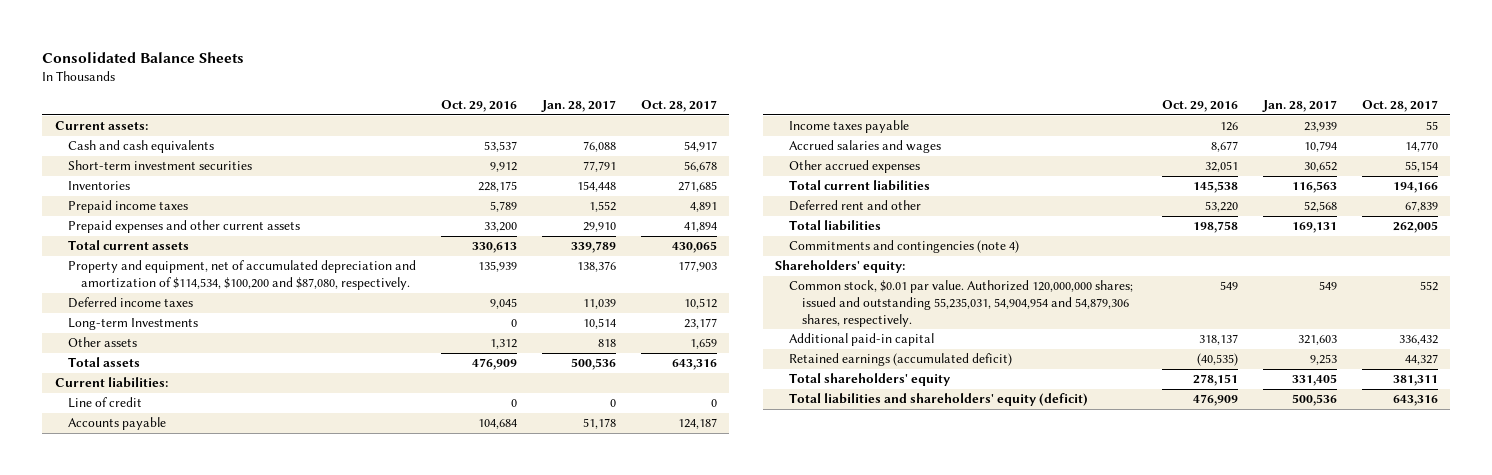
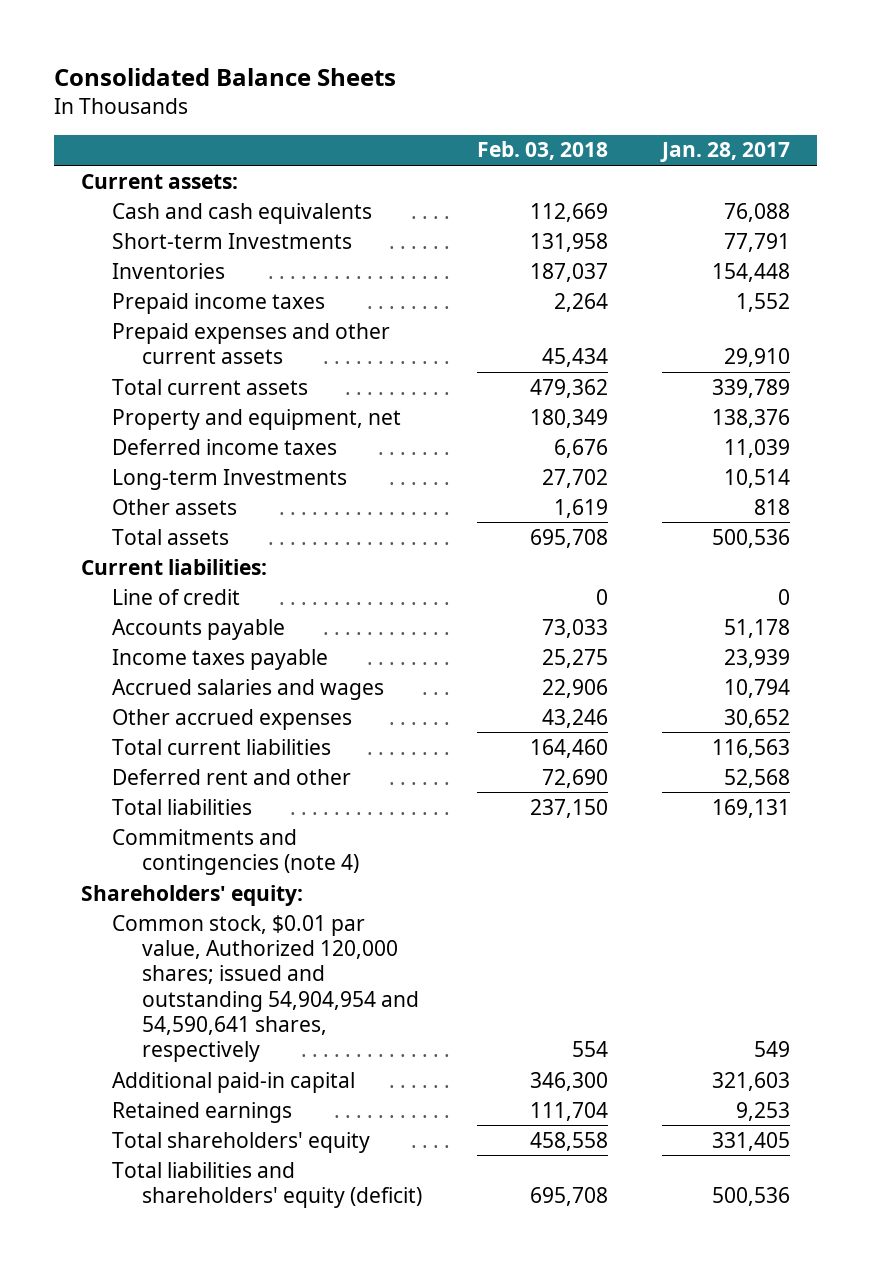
- | Oct. 29, 2016 | Jan. 28, 2017 | Oct. 28, 2017
+ | Feb. 03, 2018 | Jan. 28, 2017
- Short-term investment securities | 9,912 | 77,791 | 56,678
+ Short-term Investments | 131,958 | 77,791
- Property and equipment, net of accumulated depreciation and amortization of $114,534, $100,200 and $87,080, respectively. | 135,939 | 138,376 | 177,903
+ Property and equipment, net | 180,349 | 138,376
- Common stock, $0.01 par value. Authorized 120,000,000 shares; issued and outstanding 55,235,031, 54,904,954 and 54,879,306 shares, respectively. | 549 | 549 | 552
+ Common stock, $0.01 par value, Authorized 120,000 shares; issued and outstanding 54,904,954 and 54,590,641 shares, respectively | 554 | 549
- Retained earnings (accumulated deficit) | (40,535) | 9,253 | 44,327
+ Retained earnings | 111,704 | 9,253

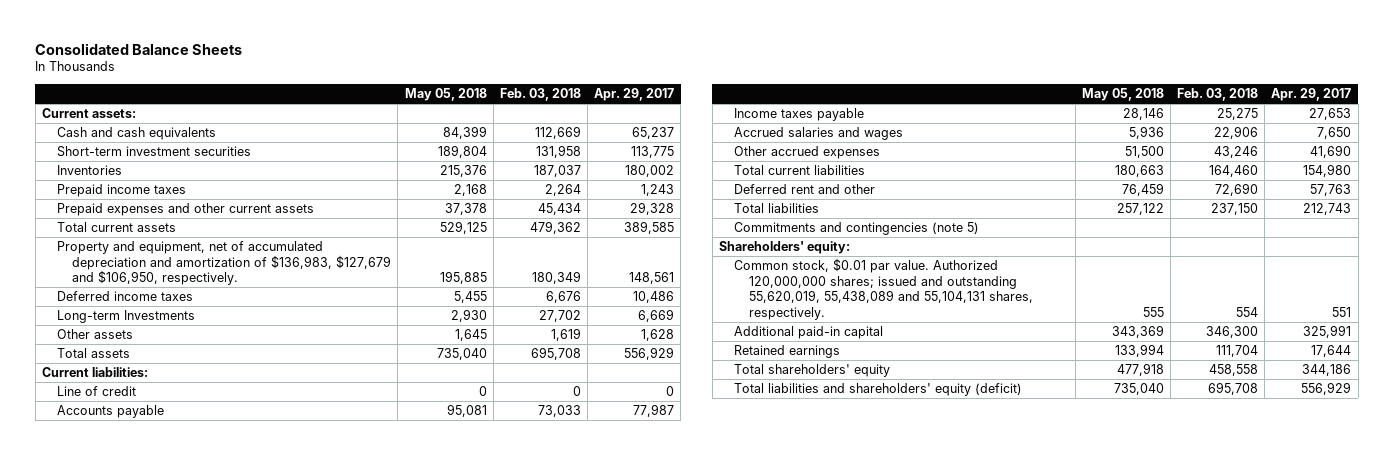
- | Feb. 03, 2018 | Jan. 28, 2017
+ | May 05, 2018 | Feb. 03, 2018 | Apr. 29, 2017
- Short-term Investments | 131,958 | 77,791
+ Short-term investment securities | 189,804 | 131,958 | 113,775
- Property and equipment, net | 180,349 | 138,376
+ Property and equipment, net of accumulated depreciation and amortization of $136,983, $127,679 and $106,950, respectively. | 195,885 | 180,349 | 148,561
- Commitments and contingencies (note 4)
+ Commitments and contingencies (note 5)
- Common stock, $0.01 par value, Authorized 120,000 shares; issued and outstanding 54,904,954 and 54,590,641 shares, respectively | 554 | 549
+ Common stock, $0.01 par value. Authorized 120,000,000 shares; issued and outstanding 55,620,019, 55,438,089 and 55,104,131 shares, respectively. | 555 | 554 | 551

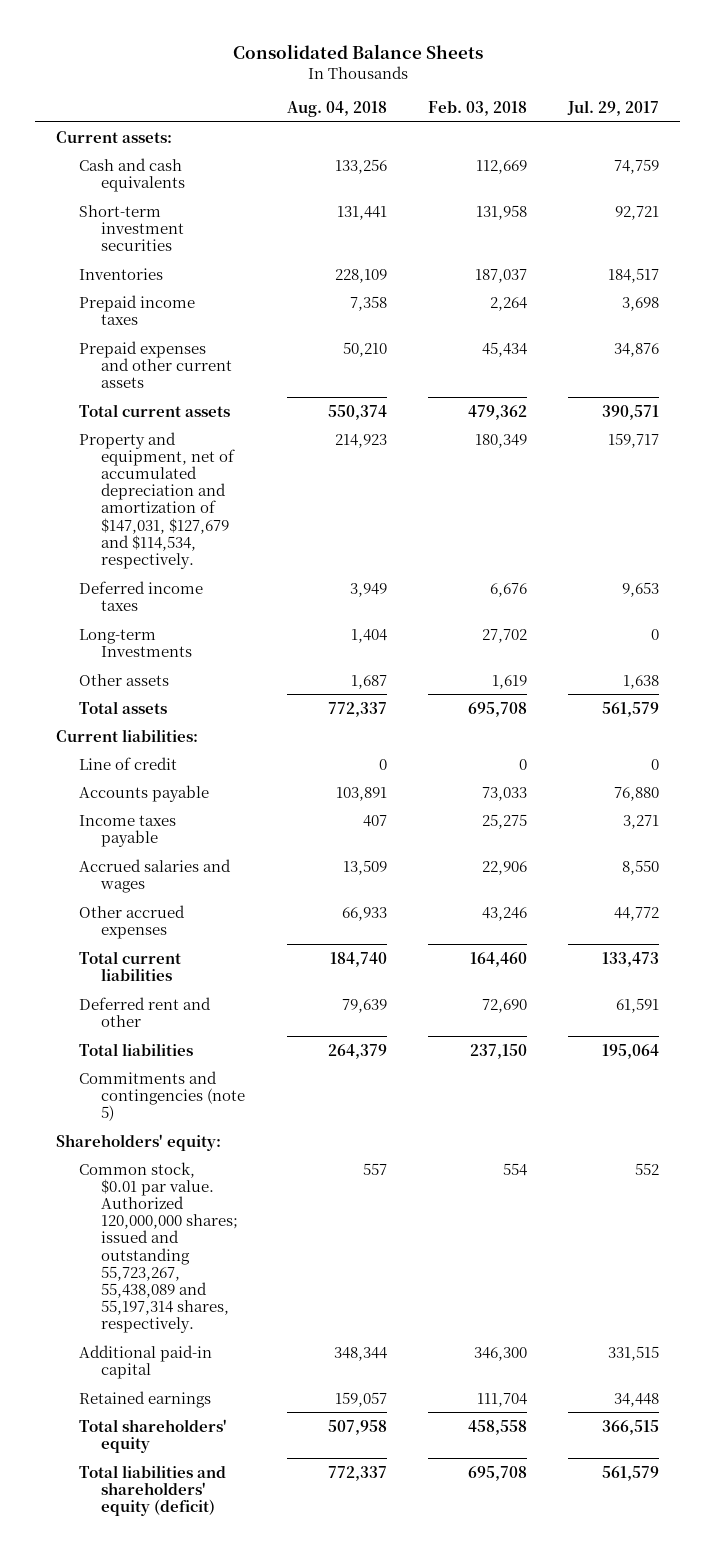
- | May 05, 2018 | Feb. 03, 2018 | Apr. 29, 2017
+ | Aug. 04, 2018 | Feb. 03, 2018 | Jul. 29, 2017
- Property and equipment, net of accumulated depreciation and amortization of $136,983, $127,679 and $106,950, respectively. | 195,885 | 180,349 | 148,561
+ Property and equipment, net of accumulated depreciation and amortization of $147,031, $127,679 and $114,534, respectively. | 214,923 | 180,349 | 159,717
- Common stock, $0.01 par value. Authorized 120,000,000 shares; issued and outstanding 55,620,019, 55,438,089 and 55,104,131 shares, respectively. | 555 | 554 | 551
+ Common stock, $0.01 par value. Authorized 120,000,000 shares; issued and outstanding 55,723,267, 55,438,089 and 55,197,314 shares, respectively. | 557 | 554 | 552

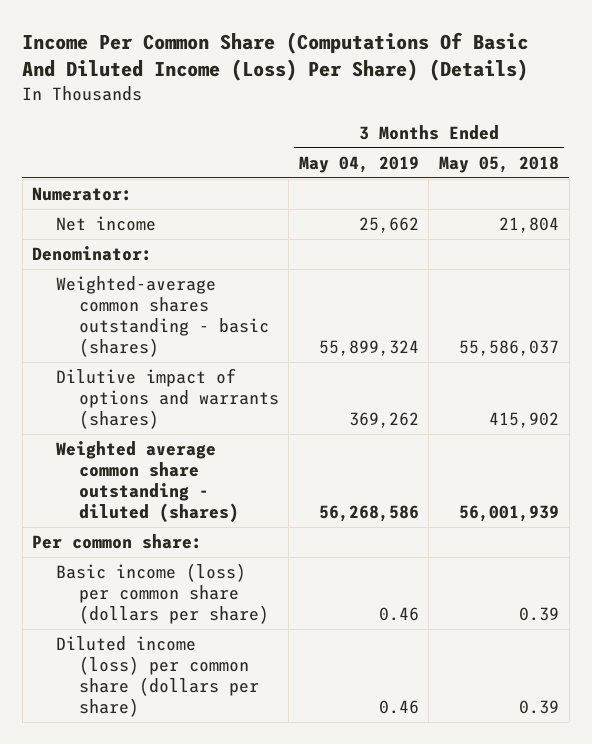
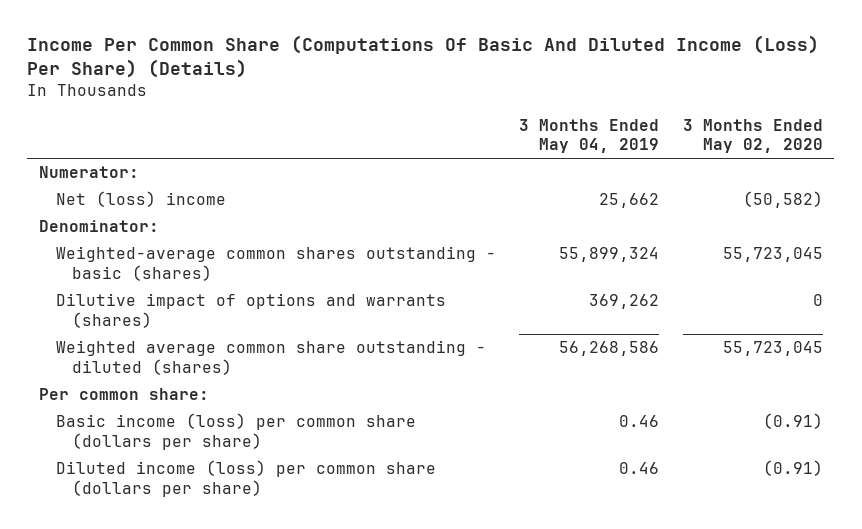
- | 3 Months Ended May 04, 2019 | 3 Months Ended May 05, 2018
+ | 3 Months Ended May 04, 2019 | 3 Months Ended May 02, 2020
- Net income | 25,662 | 21,804
+ Net (loss) income | 25,662 | (50,582)

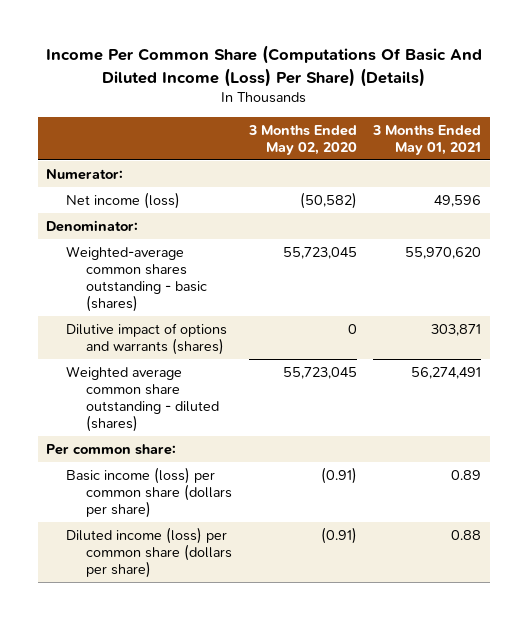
- | 3 Months Ended May 04, 2019 | 3 Months Ended May 02, 2020
+ | 3 Months Ended May 02, 2020 | 3 Months Ended May 01, 2021
- Net (loss) income | 25,662 | (50,582)
+ Net income (loss) | (50,582) | 49,596

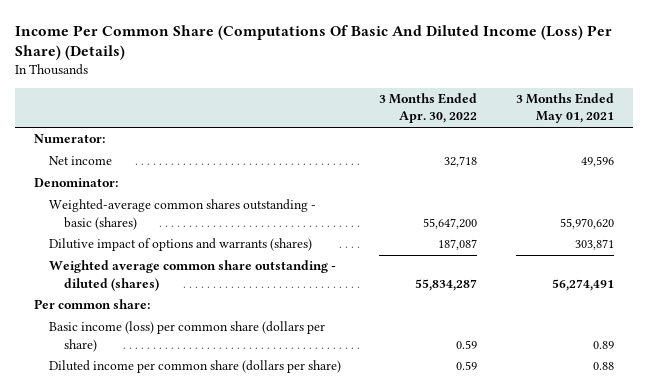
- | 3 Months Ended May 02, 2020 | 3 Months Ended May 01, 2021
+ | 3 Months Ended Apr. 30, 2022 | 3 Months Ended May 01, 2021
- Net income (loss) | (50,582) | 49,596
+ Net income | 32,718 | 49,596
- Diluted income (loss) per common share (dollars per share) | (0.91) | 0.88
+ Diluted income per common share (dollars per share) | 0.59 | 0.88

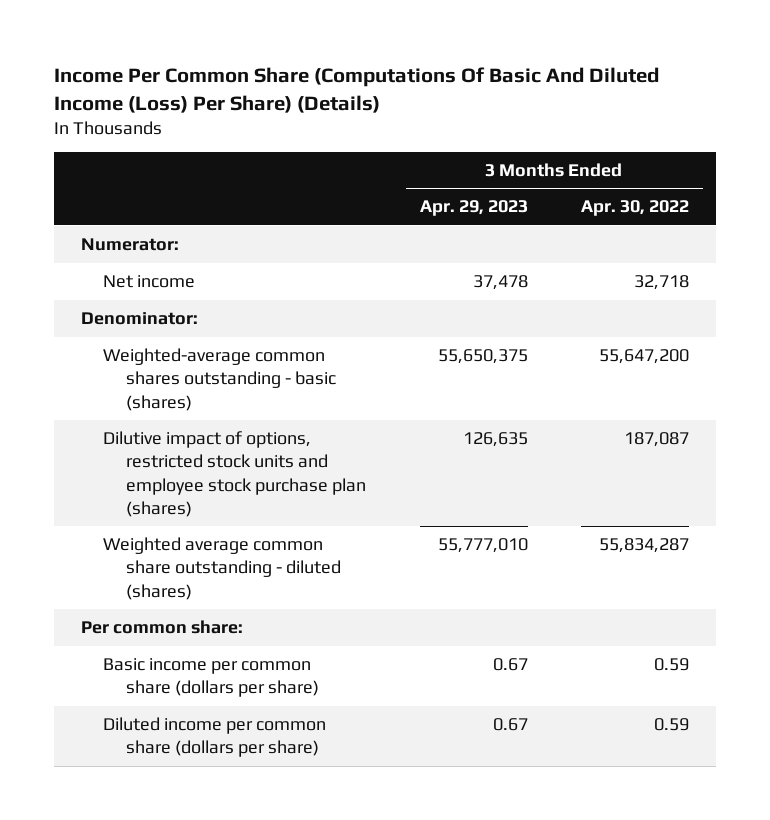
- | 3 Months Ended Apr. 30, 2022 | 3 Months Ended May 01, 2021
+ | 3 Months Ended Apr. 29, 2023 | 3 Months Ended Apr. 30, 2022
- Dilutive impact of options and warrants (shares) | 187,087 | 303,871
+ Dilutive impact of options, restricted stock units and employee stock purchase plan (shares) | 126,635 | 187,087
- Basic income (loss) per common share (dollars per share) | 0.59 | 0.89
+ Basic income per common share (dollars per share) | 0.67 | 0.59

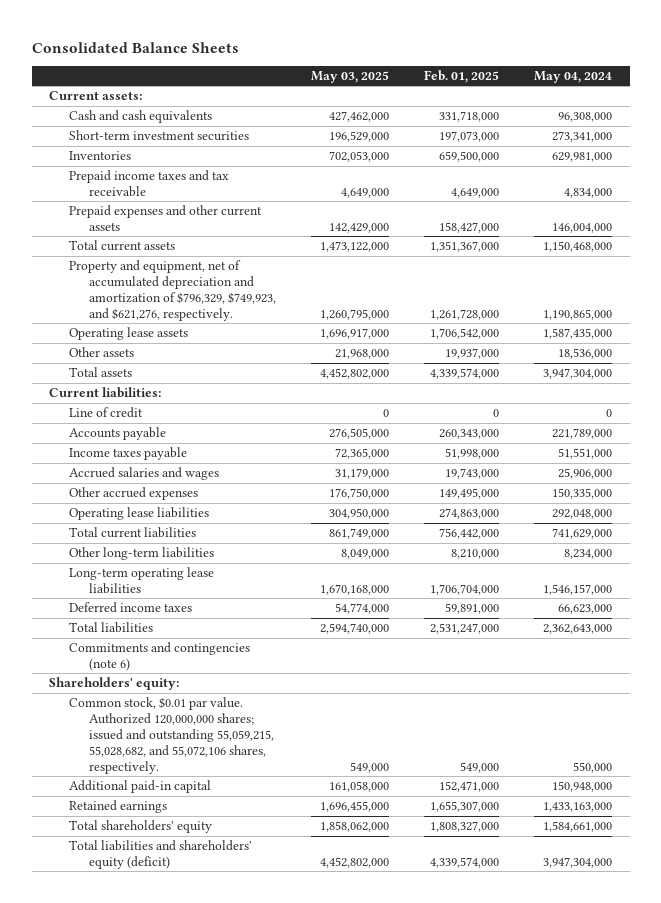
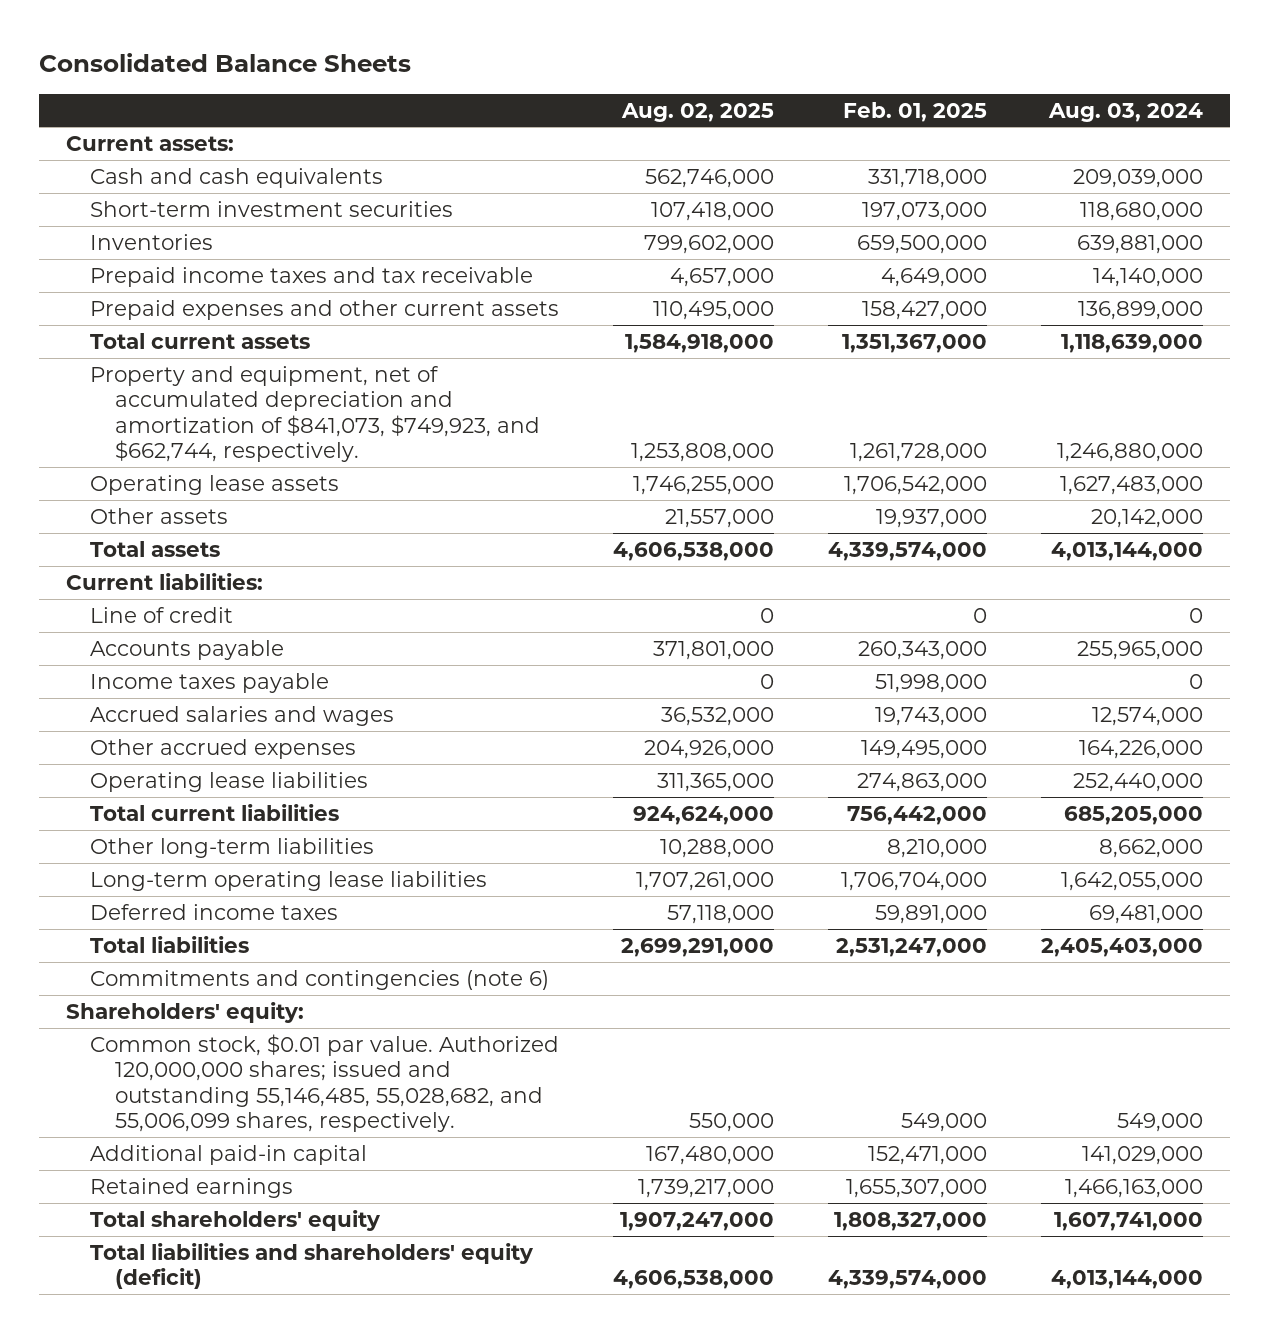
- | May 03, 2025 | Feb. 01, 2025 | May 04, 2024
+ | Aug. 02, 2025 | Feb. 01, 2025 | Aug. 03, 2024
- Property and equipment, net of accumulated depreciation and amortization of $796,329, $749,923, and $621,276, respectively. | 1,260,795,000 | 1,261,728,000 | 1,190,865,000
+ Property and equipment, net of accumulated depreciation and amortization of $841,073, $749,923, and $662,744, respectively. | 1,253,808,000 | 1,261,728,000 | 1,246,880,000
- Common stock, $0.01 par value. Authorized 120,000,000 shares; issued and outstanding 55,059,215, 55,028,682, and 55,072,106 shares, respectively. | 549,000 | 549,000 | 550,000
+ Common stock, $0.01 par value. Authorized 120,000,000 shares; issued and outstanding 55,146,485, 55,028,682, and 55,006,099 shares, respectively. | 550,000 | 549,000 | 549,000

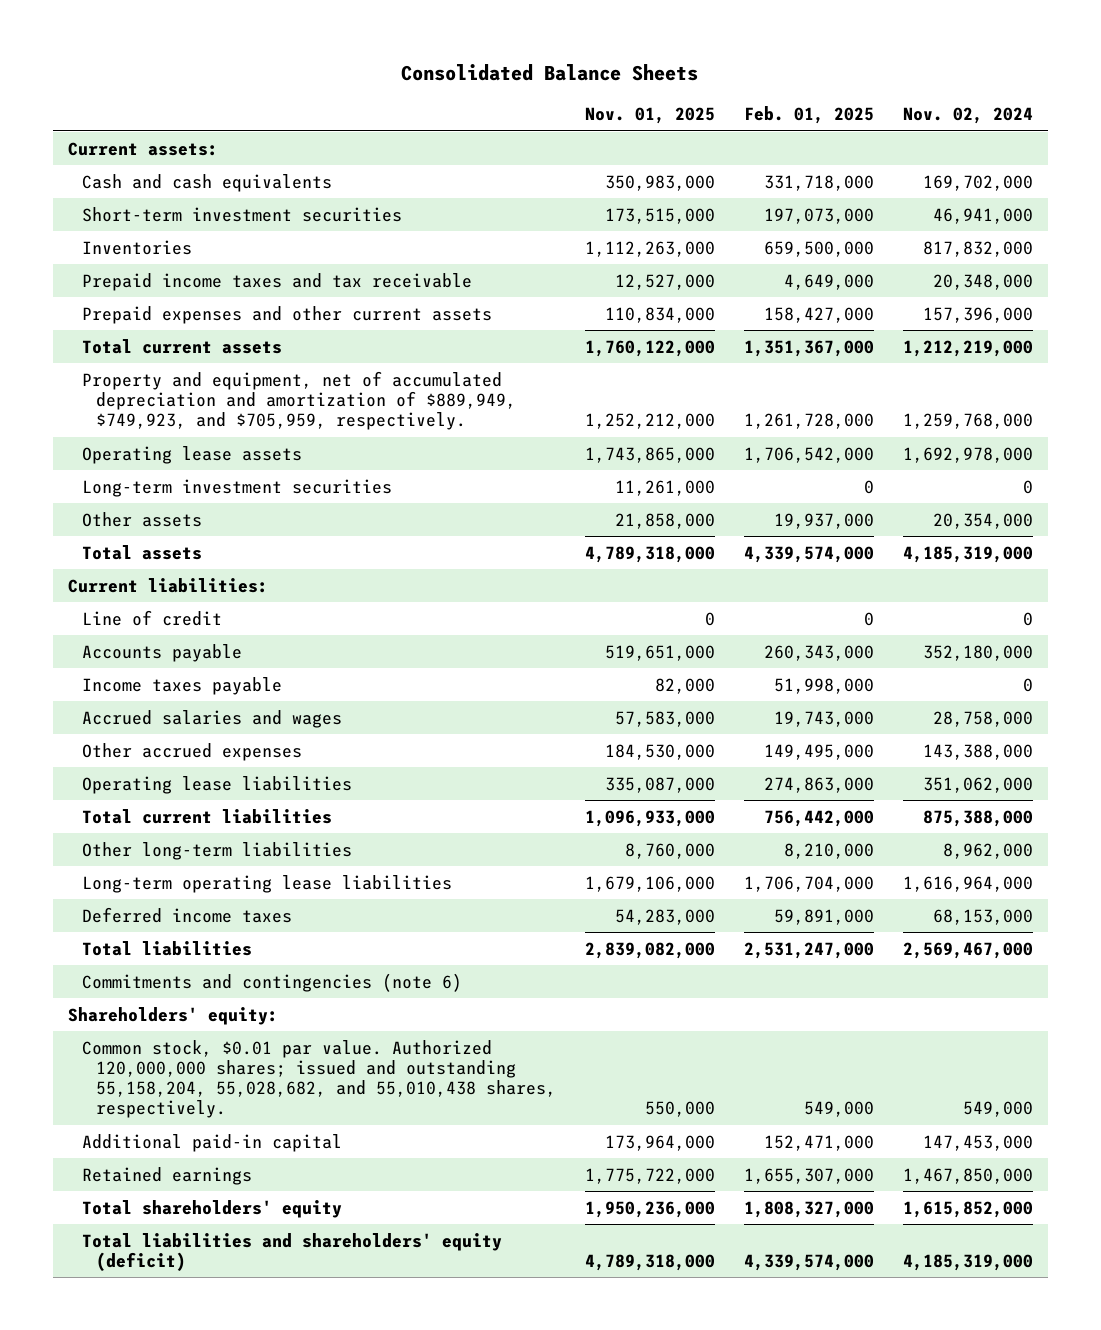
- | Aug. 02, 2025 | Feb. 01, 2025 | Aug. 03, 2024
+ | Nov. 01, 2025 | Feb. 01, 2025 | Nov. 02, 2024
- Property and equipment, net of accumulated depreciation and amortization of $841,073, $749,923, and $662,744, respectively. | 1,253,808,000 | 1,261,728,000 | 1,246,880,000
+ Property and equipment, net of accumulated depreciation and amortization of $889,949, $749,923, and $705,959, respectively. | 1,252,212,000 | 1,261,728,000 | 1,259,768,000
+ Long-term investment securities | 11,261,000 | 0 | 0
- Common stock, $0.01 par value. Authorized 120,000,000 shares; issued and outstanding 55,146,485, 55,028,682, and 55,006,099 shares, respectively. | 550,000 | 549,000 | 549,000
+ Common stock, $0.01 par value. Authorized 120,000,000 shares; issued and outstanding 55,158,204, 55,028,682, and 55,010,438 shares, respectively. | 550,000 | 549,000 | 549,000

